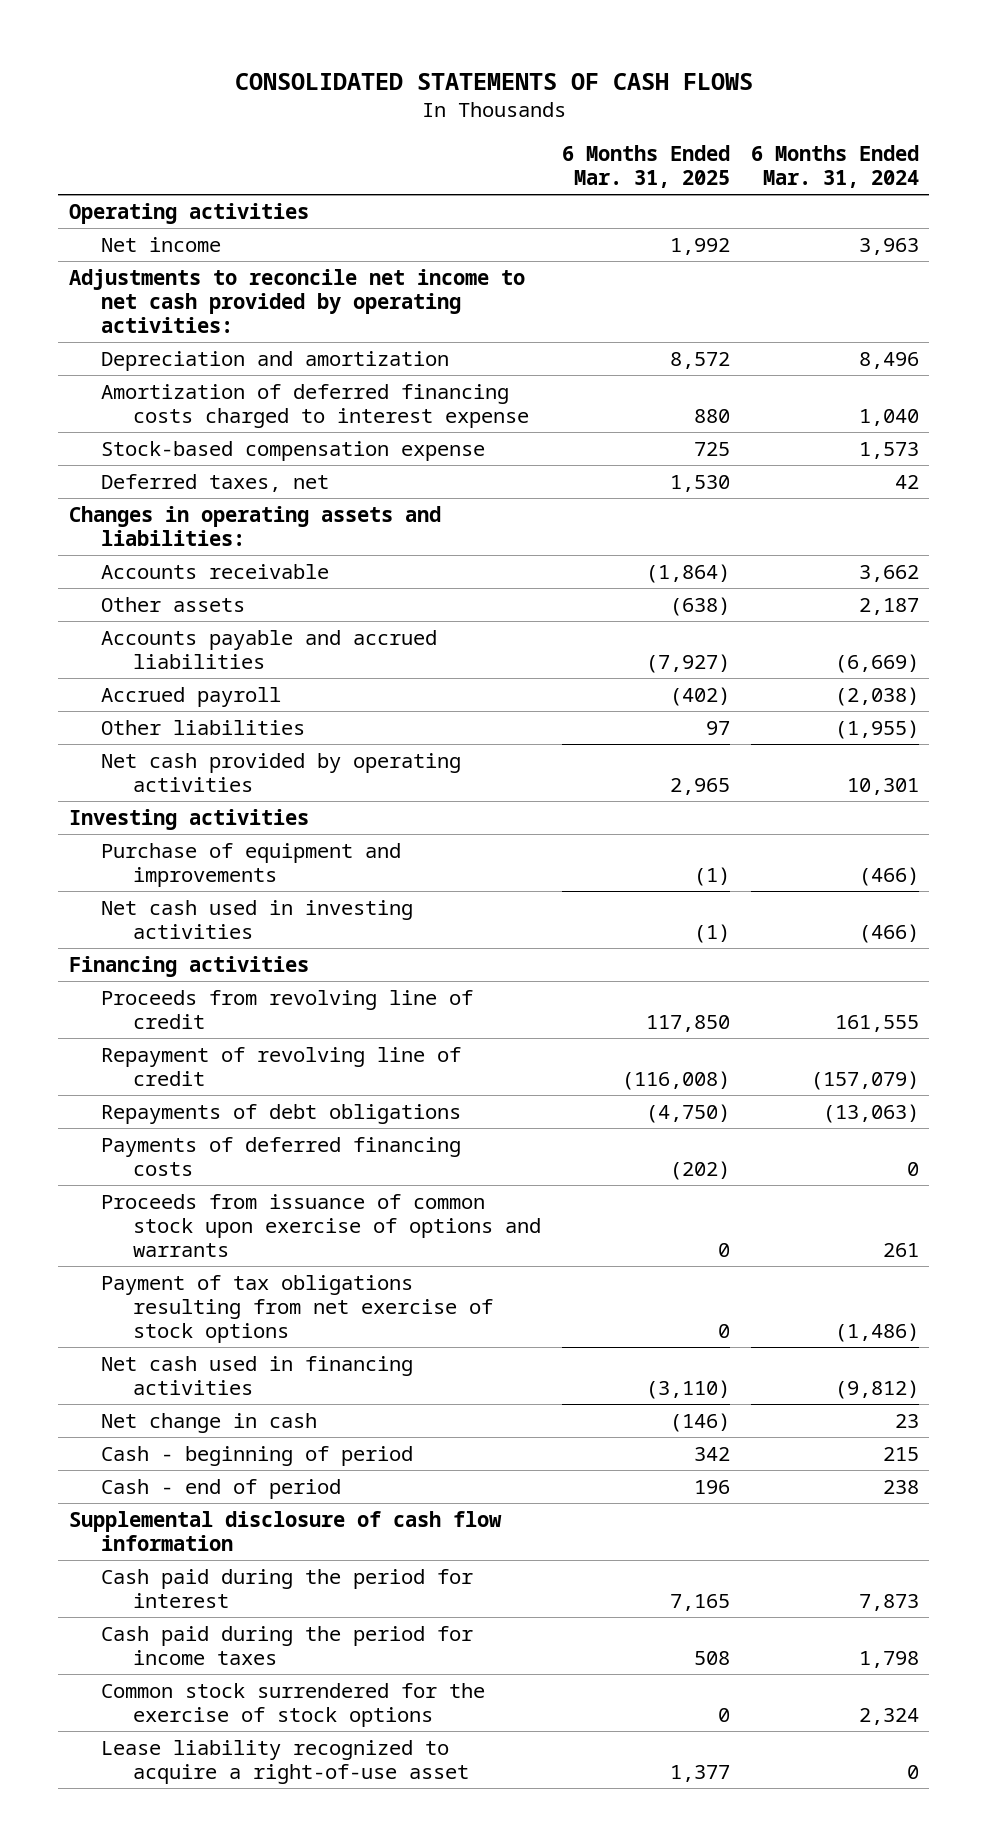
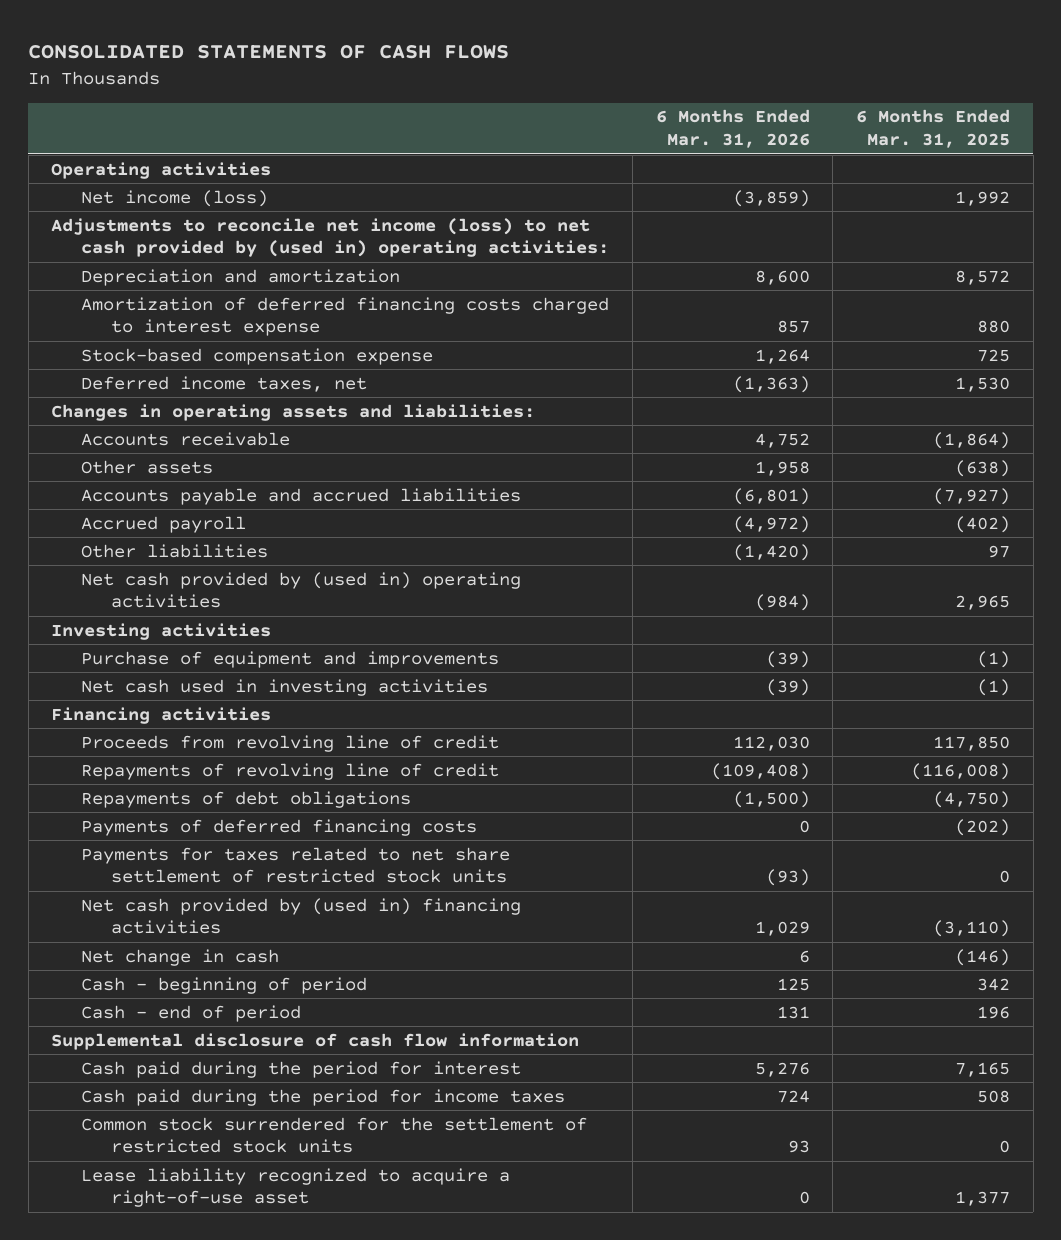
- | 6 Months Ended Mar. 31, 2025 | 6 Months Ended Mar. 31, 2024
+ | 6 Months Ended Mar. 31, 2026 | 6 Months Ended Mar. 31, 2025
- Net income | 1,992 | 3,963
- Adjustments to reconcile net income to net cash provided by operating activities:
+ Net income (loss) | (3,859) | 1,992
+ Adjustments to reconcile net income (loss) to net cash provided by (used in) operating activities:
- Deferred taxes, net | 1,530 | 42
+ Deferred income taxes, net | (1,363) | 1,530
- Net cash provided by operating activities | 2,965 | 10,301
+ Net cash provided by (used in) operating activities | (984) | 2,965
- Repayment of revolving line of credit | (116,008) | (157,079)
+ Repayments of revolving line of credit | (109,408) | (116,008)
- Proceeds from issuance of common stock upon exercise of options and warrants | 0 | 261
- Payment of tax obligations resulting from net exercise of stock options | 0 | (1,486)
- Net cash used in financing activities | (3,110) | (9,812)
+ Payments for taxes related to net share settlement of restricted stock units | (93) | 0
+ Net cash provided by (used in) financing activities | 1,029 | (3,110)
- Common stock surrendered for the exercise of stock options | 0 | 2,324
+ Common stock surrendered for the settlement of restricted stock units | 93 | 0

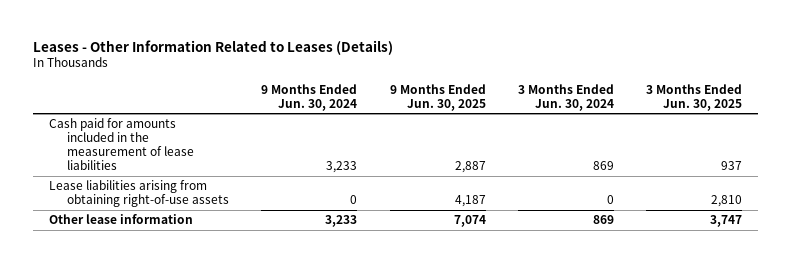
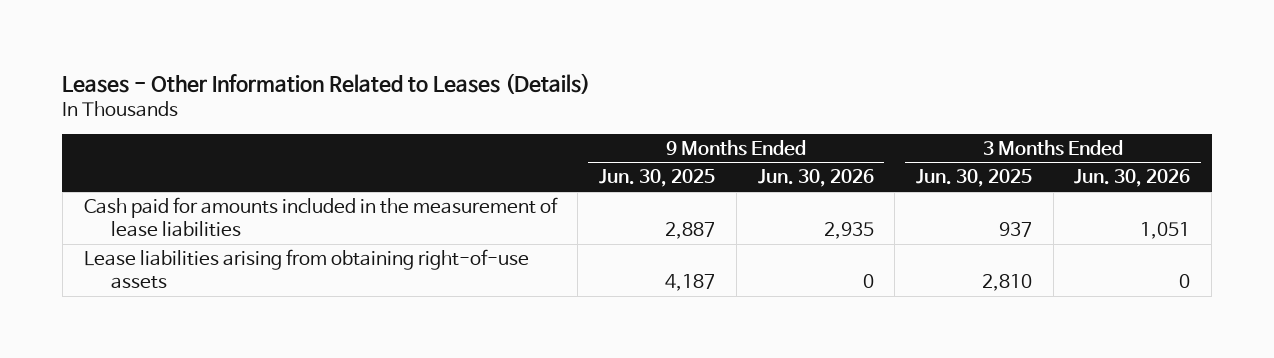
- | 9 Months Ended Jun. 30, 2024 | 9 Months Ended Jun. 30, 2025 | 3 Months Ended Jun. 30, 2024 | 3 Months Ended Jun. 30, 2025
+ | 9 Months Ended Jun. 30, 2025 | 9 Months Ended Jun. 30, 2026 | 3 Months Ended Jun. 30, 2025 | 3 Months Ended Jun. 30, 2026
- Other lease information | 3,233 | 7,074 | 869 | 3,747

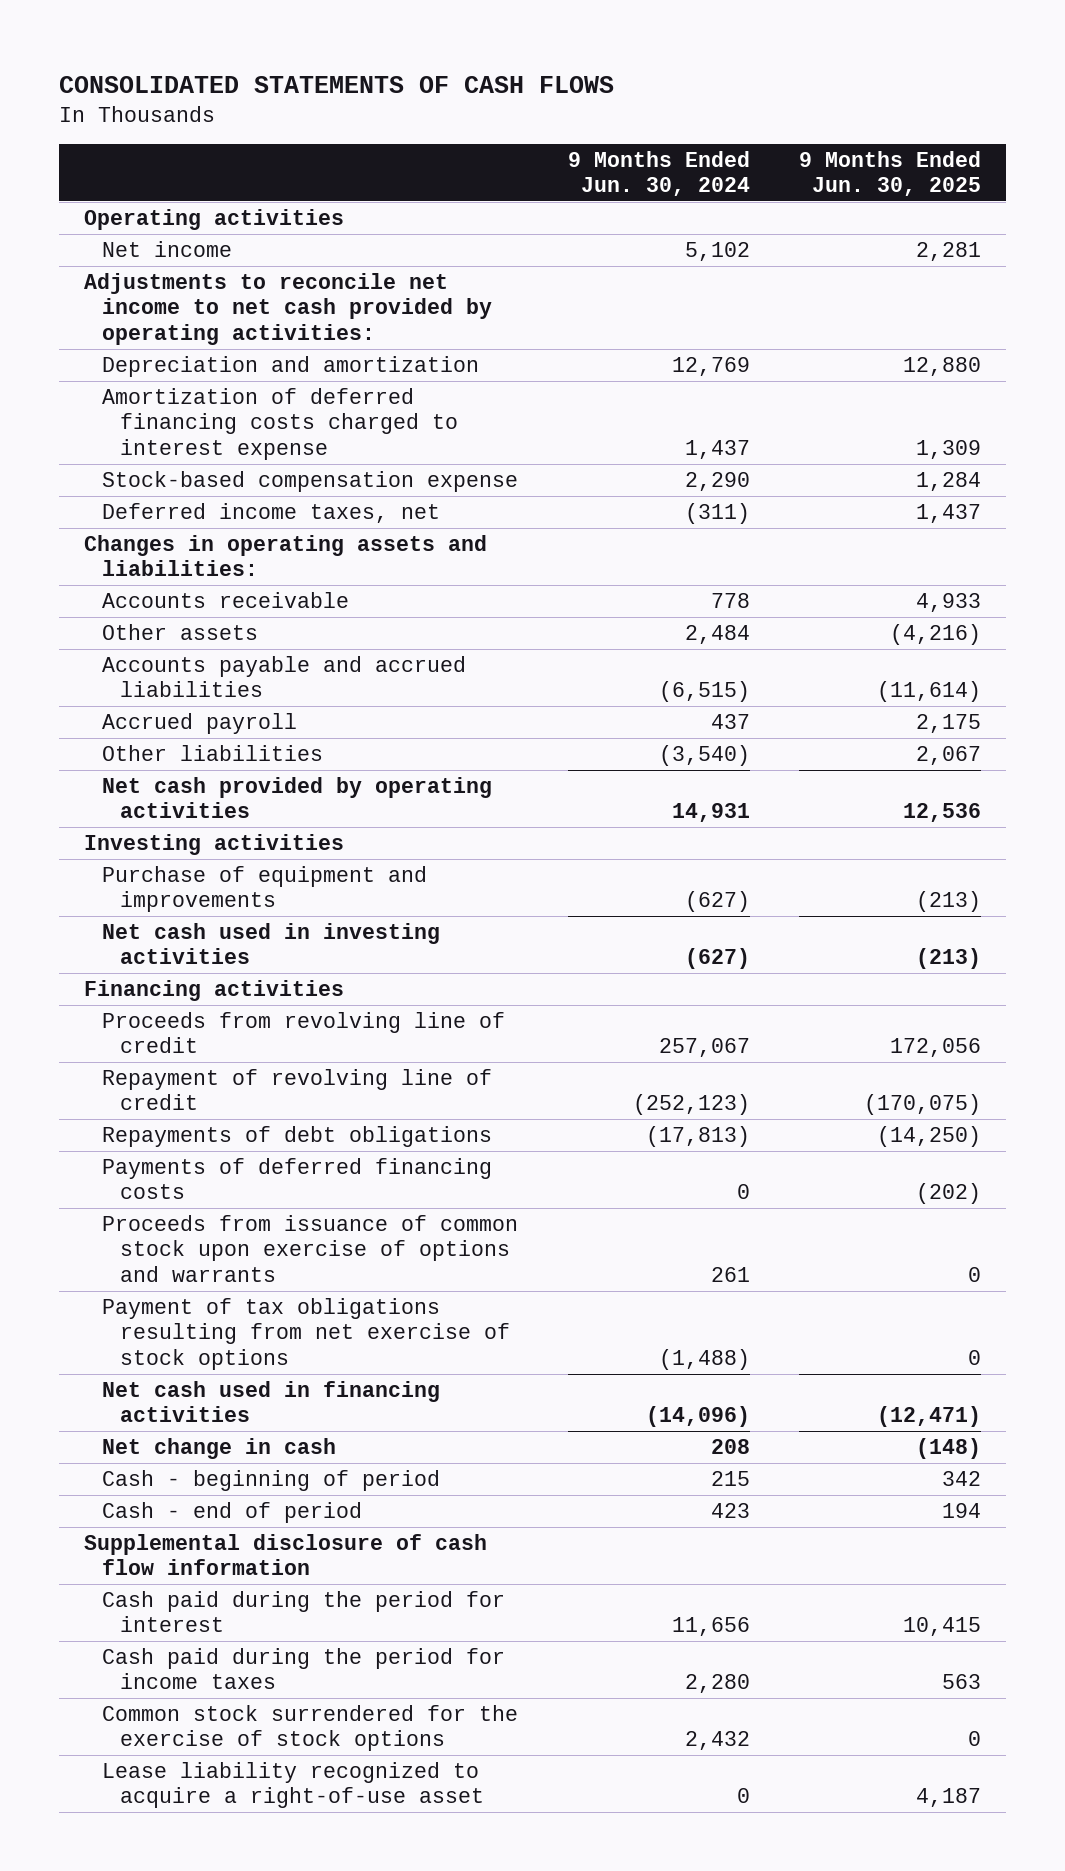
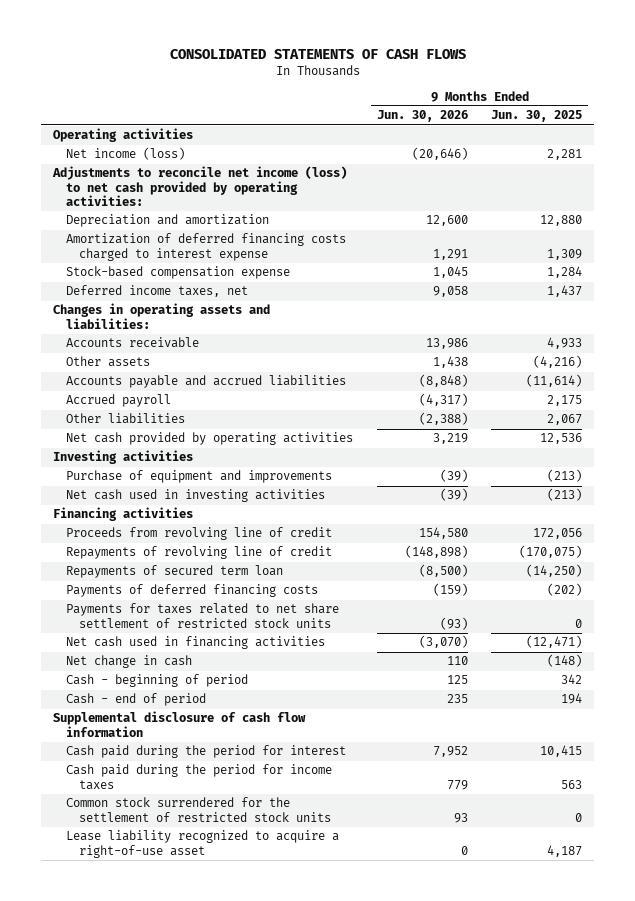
- | 9 Months Ended Jun. 30, 2024 | 9 Months Ended Jun. 30, 2025
+ | 9 Months Ended Jun. 30, 2026 | 9 Months Ended Jun. 30, 2025
- Net income | 5,102 | 2,281
- Adjustments to reconcile net income to net cash provided by operating activities:
+ Net income (loss) | (20,646) | 2,281
+ Adjustments to reconcile net income (loss) to net cash provided by operating activities:
- Repayment of revolving line of credit | (252,123) | (170,075)
- Repayments of debt obligations | (17,813) | (14,250)
+ Repayments of revolving line of credit | (148,898) | (170,075)
+ Repayments of secured term loan | (8,500) | (14,250)
- Proceeds from issuance of common stock upon exercise of options and warrants | 261 | 0
- Payment of tax obligations resulting from net exercise of stock options | (1,488) | 0
+ Payments for taxes related to net share settlement of restricted stock units | (93) | 0
- Common stock surrendered for the exercise of stock options | 2,432 | 0
+ Common stock surrendered for the settlement of restricted stock units | 93 | 0

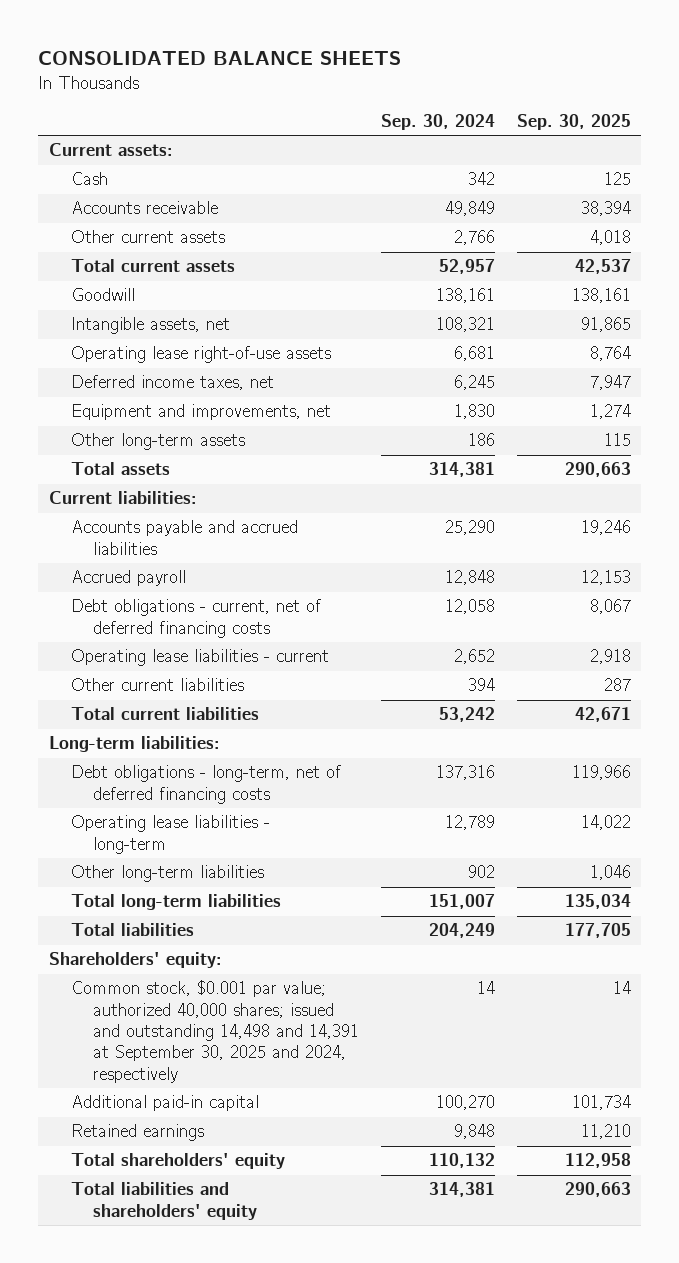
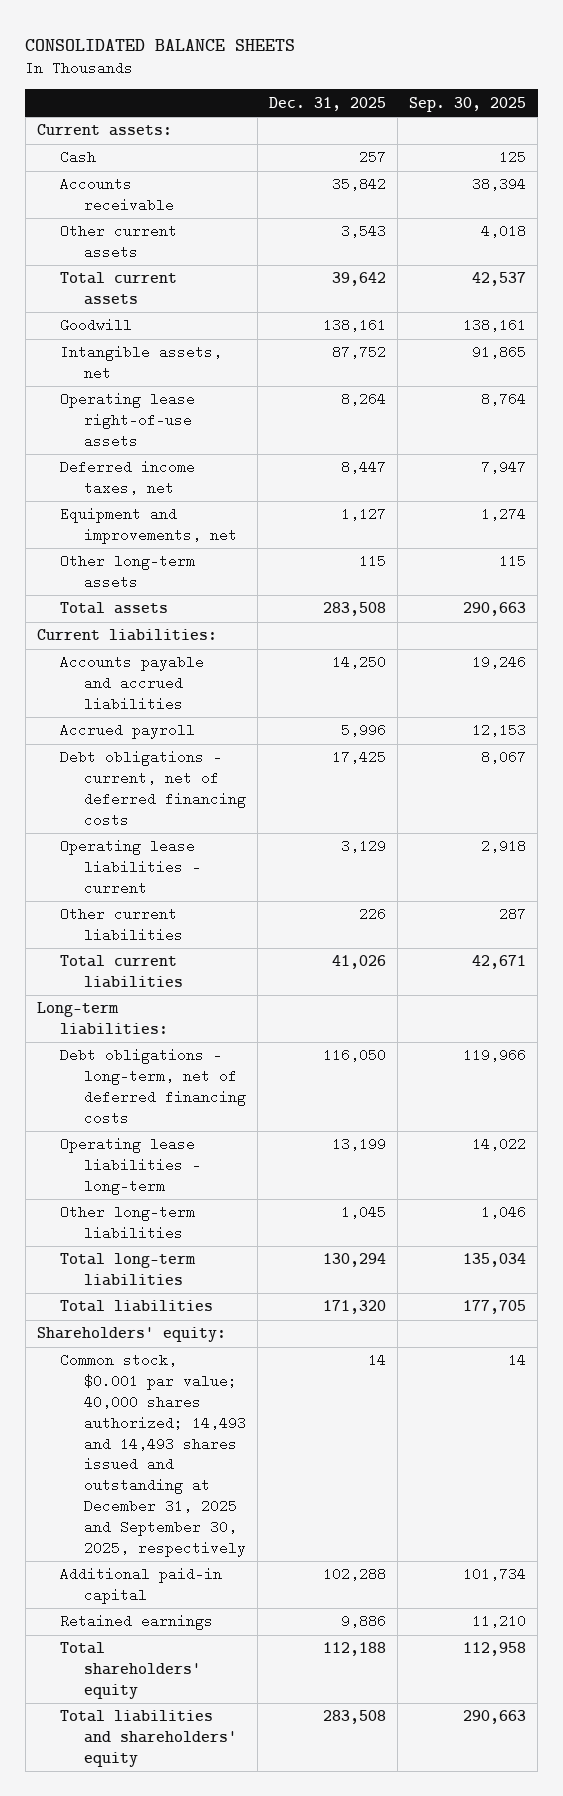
- | Sep. 30, 2024 | Sep. 30, 2025
+ | Dec. 31, 2025 | Sep. 30, 2025
- Common stock, $0.001 par value; authorized 40,000 shares; issued and outstanding 14,498 and 14,391 at September 30, 2025 and 2024, respectively | 14 | 14
+ Common stock, $0.001 par value; 40,000 shares authorized; 14,493 and 14,493 shares issued and outstanding at December 31, 2025 and September 30, 2025, respectively | 14 | 14

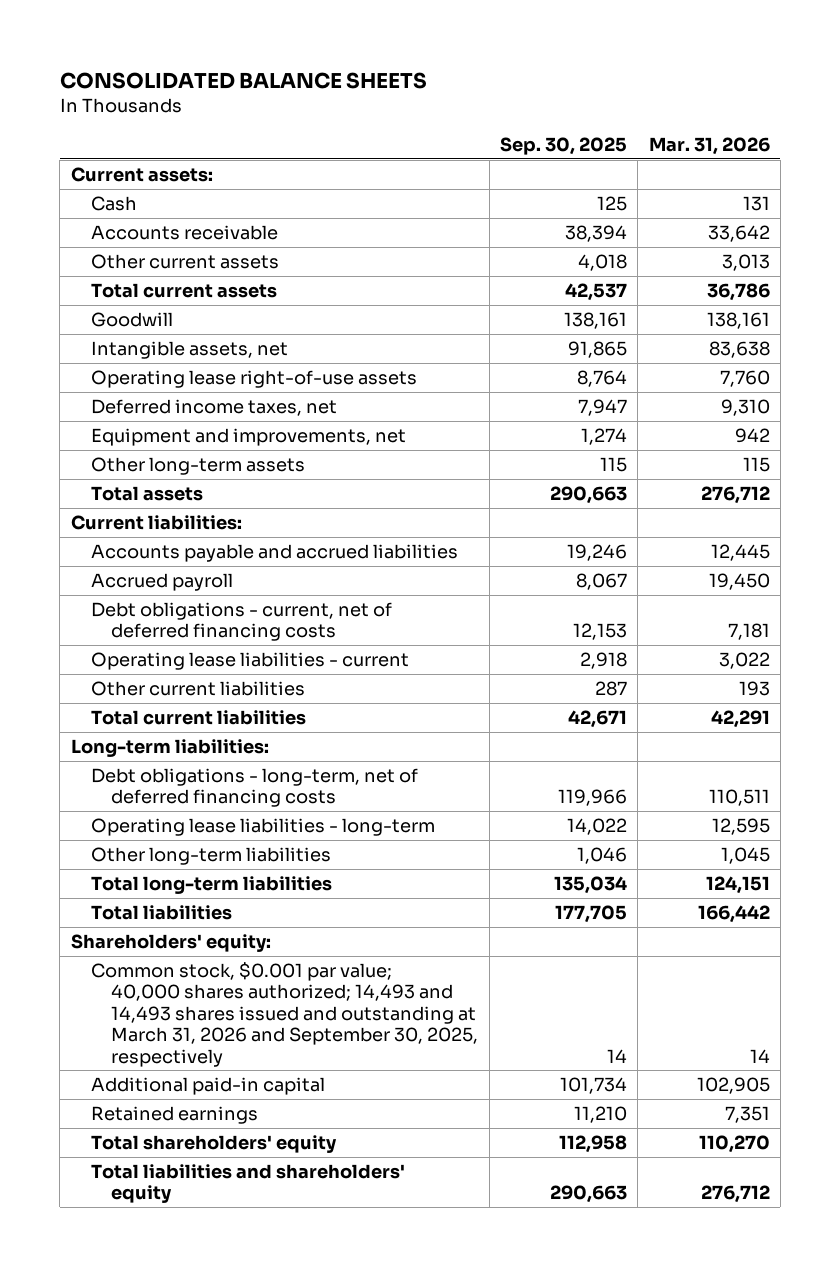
- | Dec. 31, 2025 | Sep. 30, 2025
+ | Sep. 30, 2025 | Mar. 31, 2026
- Accrued payroll | 5,996 | 12,153
- Debt obligations - current, net of deferred financing costs | 17,425 | 8,067
+ Accrued payroll | 8,067 | 19,450
+ Debt obligations - current, net of deferred financing costs | 12,153 | 7,181
- Common stock, $0.001 par value; 40,000 shares authorized; 14,493 and 14,493 shares issued and outstanding at December 31, 2025 and September 30, 2025, respectively | 14 | 14
+ Common stock, $0.001 par value; 40,000 shares authorized; 14,493 and 14,493 shares issued and outstanding at March 31, 2026 and September 30, 2025, respectively | 14 | 14

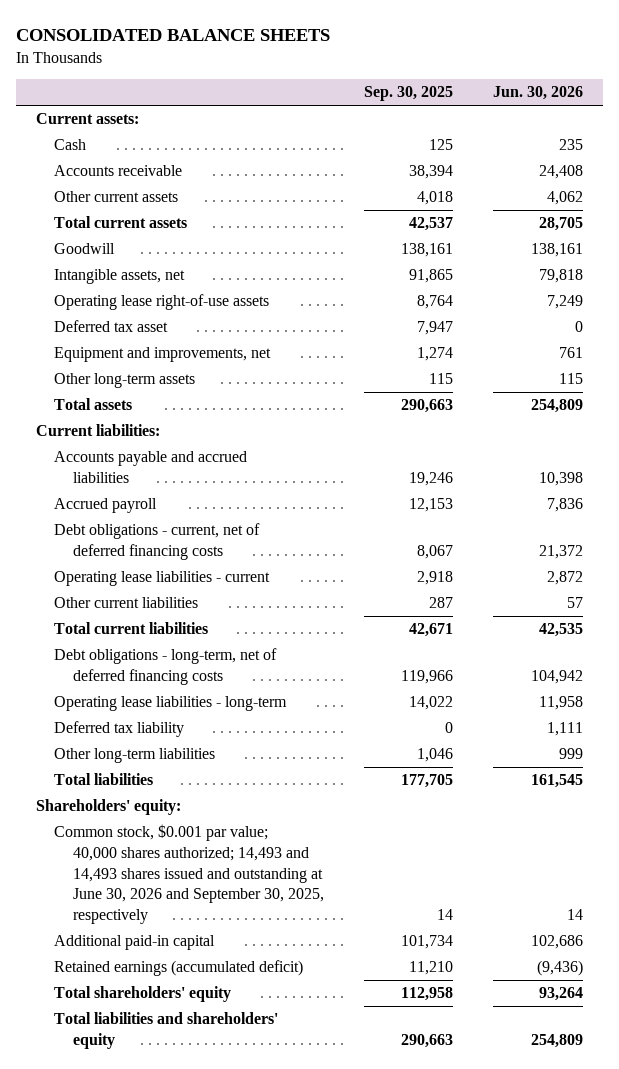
- | Sep. 30, 2025 | Mar. 31, 2026
+ | Sep. 30, 2025 | Jun. 30, 2026
- Deferred income taxes, net | 7,947 | 9,310
+ Deferred tax asset | 7,947 | 0
- Accrued payroll | 8,067 | 19,450
- Debt obligations - current, net of deferred financing costs | 12,153 | 7,181
+ Accrued payroll | 12,153 | 7,836
+ Debt obligations - current, net of deferred financing costs | 8,067 | 21,372
- Long-term liabilities:
+ Deferred tax liability | 0 | 1,111
- Total long-term liabilities | 135,034 | 124,151
- Common stock, $0.001 par value; 40,000 shares authorized; 14,493 and 14,493 shares issued and outstanding at March 31, 2026 and September 30, 2025, respectively | 14 | 14
+ Common stock, $0.001 par value; 40,000 shares authorized; 14,493 and 14,493 shares issued and outstanding at June 30, 2026 and September 30, 2025, respectively | 14 | 14
- Retained earnings | 11,210 | 7,351
+ Retained earnings (accumulated deficit) | 11,210 | (9,436)

